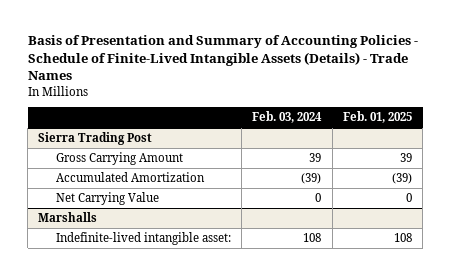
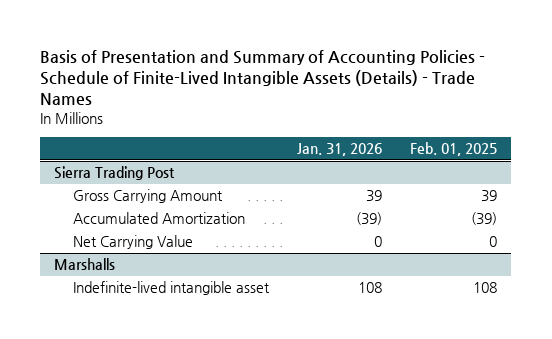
- | Feb. 03, 2024 | Feb. 01, 2025
+ | Jan. 31, 2026 | Feb. 01, 2025
@ Marshalls
- Indefinite-lived intangible asset: | 108 | 108
+ Indefinite-lived intangible asset | 108 | 108

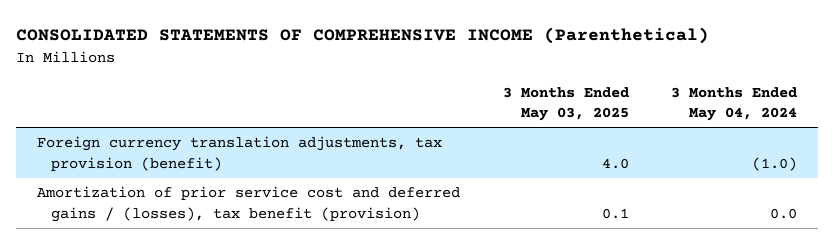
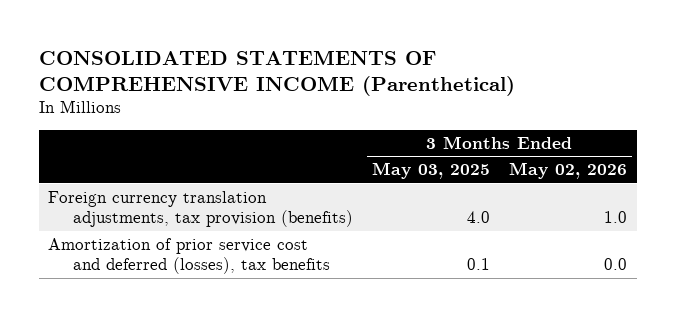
- | 3 Months Ended May 03, 2025 | 3 Months Ended May 04, 2024
+ | 3 Months Ended May 03, 2025 | 3 Months Ended May 02, 2026
- Foreign currency translation adjustments, tax provision (benefit) | 4.0 | (1.0)
- Amortization of prior service cost and deferred gains / (losses), tax benefit (provision) | 0.1 | 0.0
+ Foreign currency translation adjustments, tax provision (benefits) | 4.0 | 1.0
+ Amortization of prior service cost and deferred (losses), tax benefits | 0.1 | 0.0

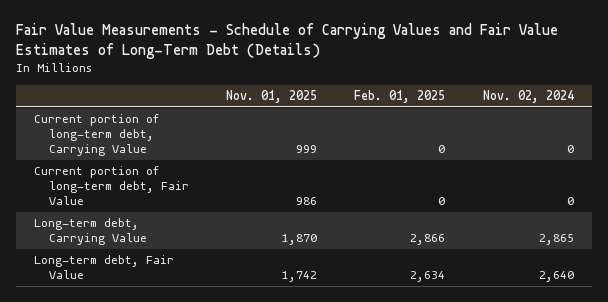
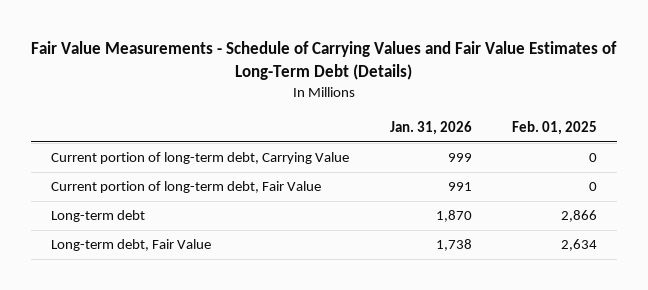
- | Nov. 01, 2025 | Feb. 01, 2025 | Nov. 02, 2024
+ | Jan. 31, 2026 | Feb. 01, 2025
- Long-term debt, Carrying Value | 1,870 | 2,866 | 2,865
+ Long-term debt | 1,870 | 2,866

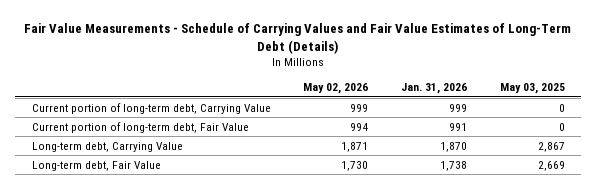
- | Jan. 31, 2026 | Feb. 01, 2025
+ | May 02, 2026 | Jan. 31, 2026 | May 03, 2025
- Long-term debt | 1,870 | 2,866
+ Long-term debt, Carrying Value | 1,871 | 1,870 | 2,867

